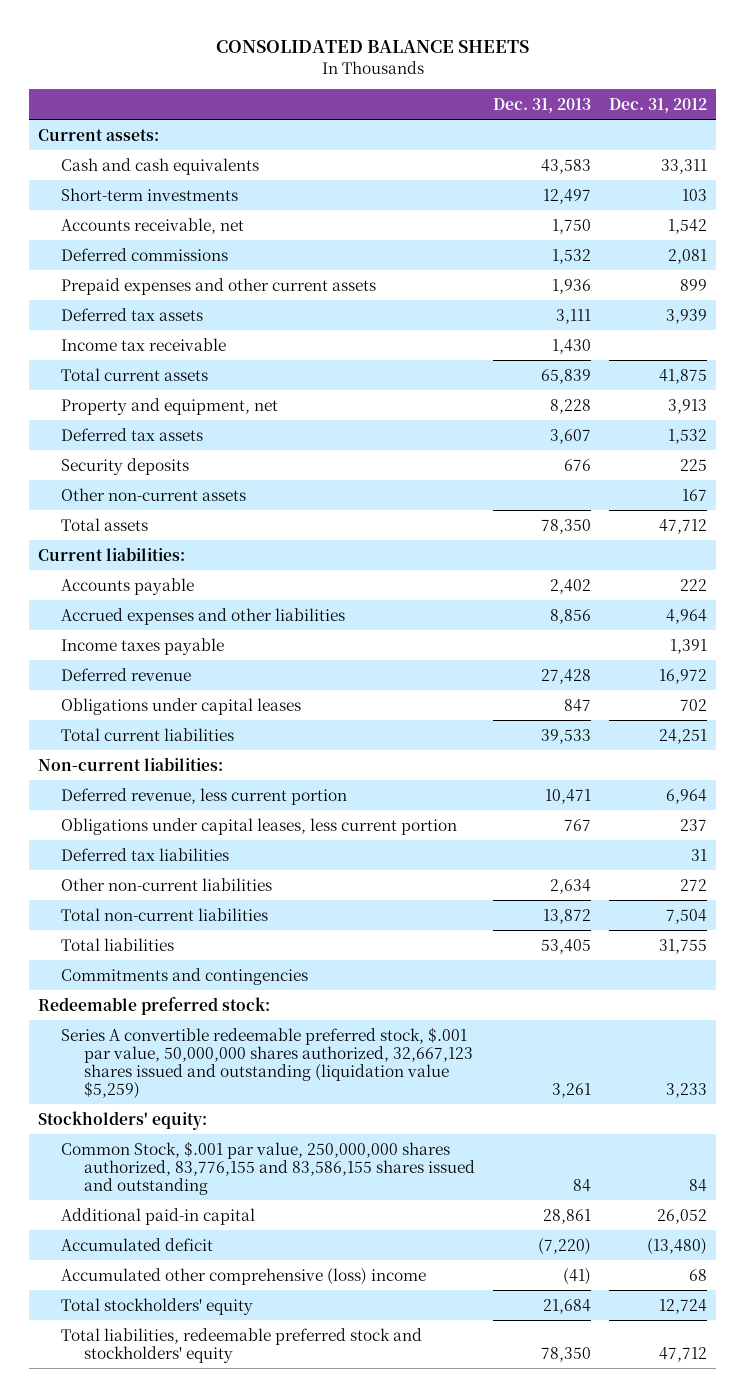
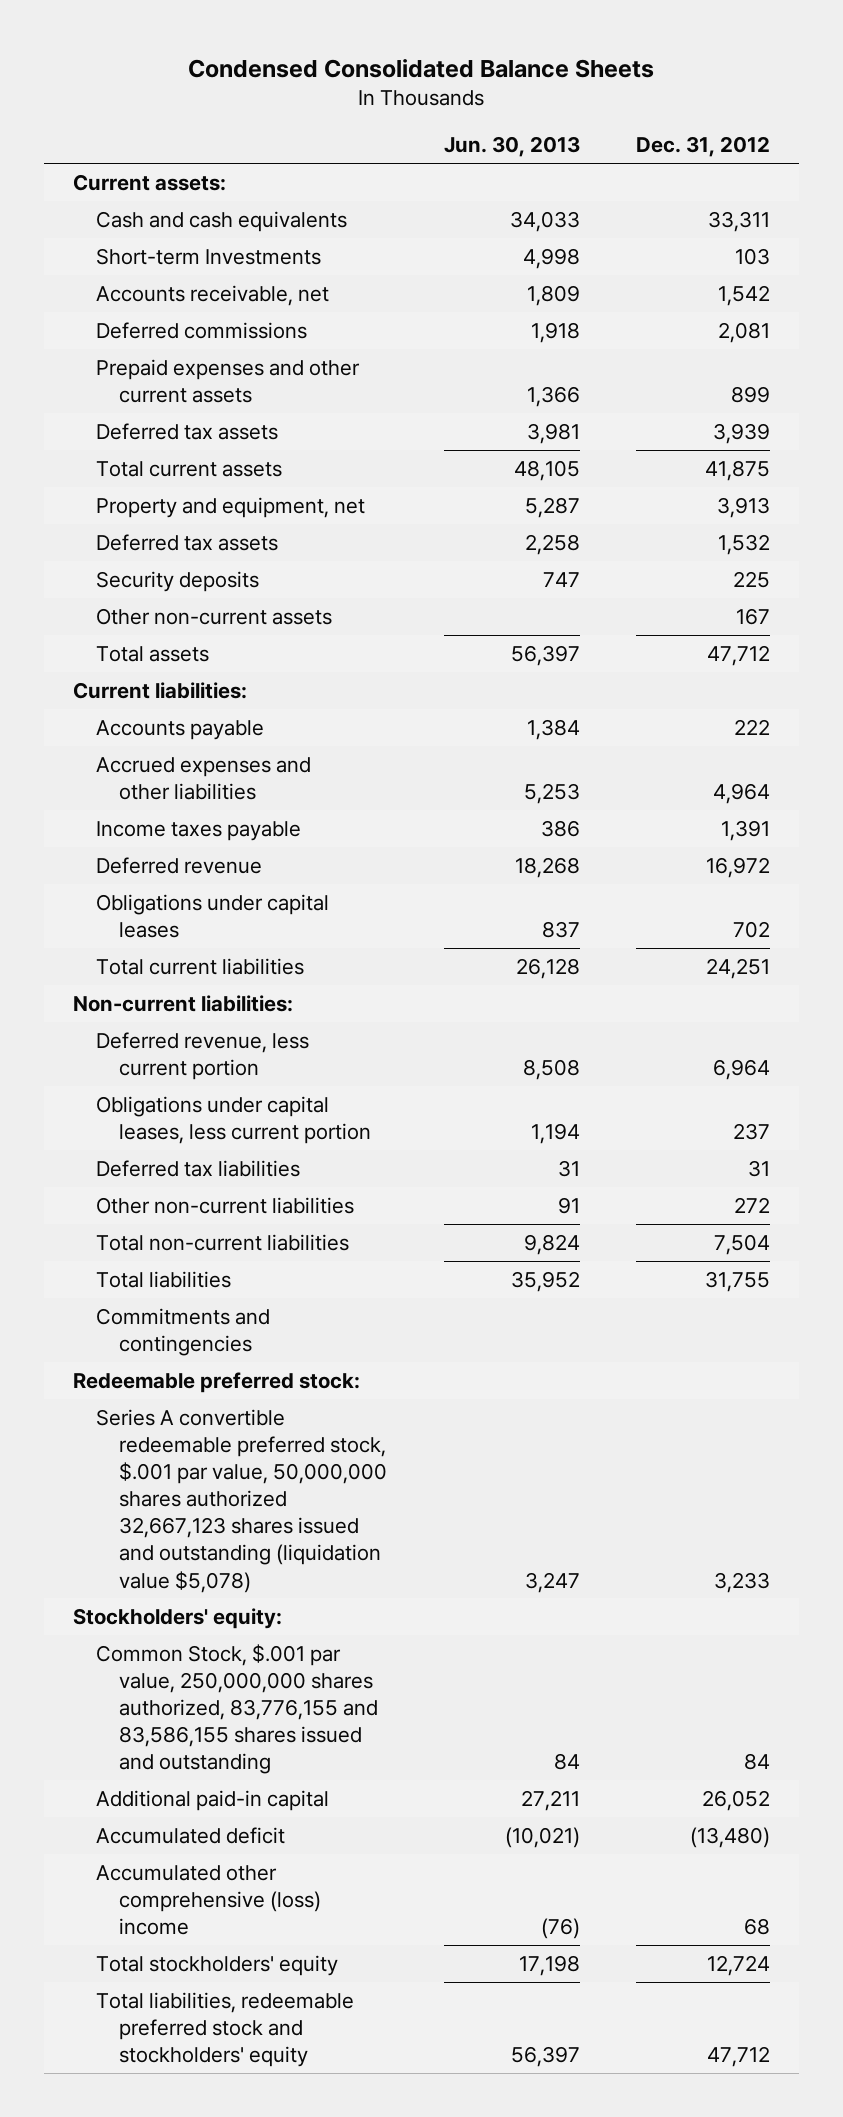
- CONSOLIDATED BALANCE SHEETS
+ Condensed Consolidated Balance Sheets
- | Dec. 31, 2013 | Dec. 31, 2012
+ | Jun. 30, 2013 | Dec. 31, 2012
- Short-term investments | 12,497 | 103
+ Short-term Investments | 4,998 | 103
- Income tax receivable | 1,430 |
- Series A convertible redeemable preferred stock, $.001 par value, 50,000,000 shares authorized, 32,667,123 shares issued and outstanding (liquidation value $5,259) | 3,261 | 3,233
+ Series A convertible redeemable preferred stock, $.001 par value, 50,000,000 shares authorized 32,667,123 shares issued and outstanding (liquidation value $5,078) | 3,247 | 3,233

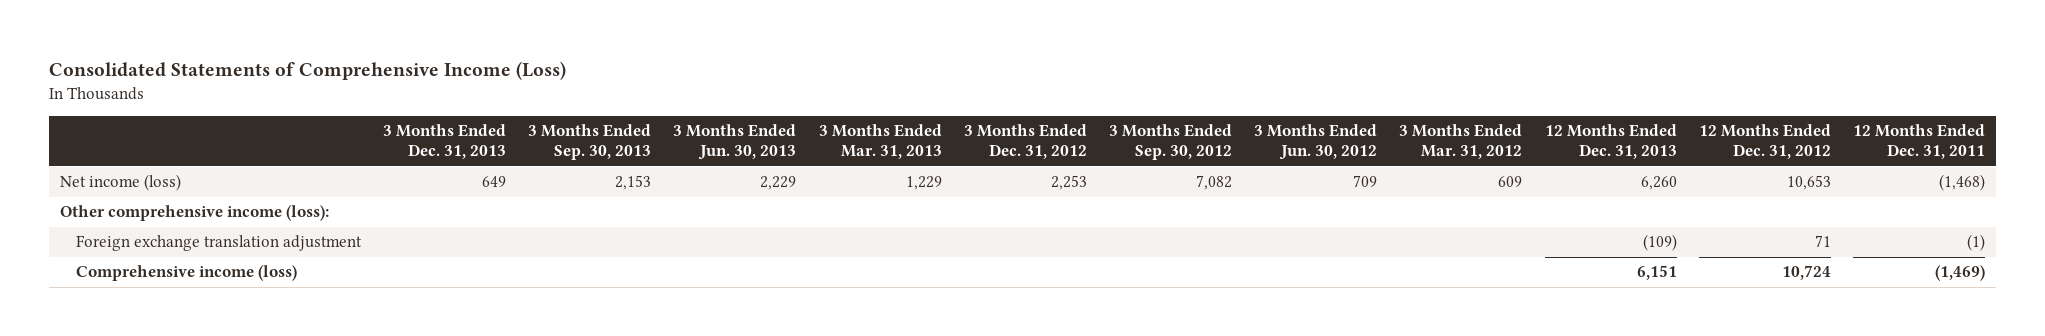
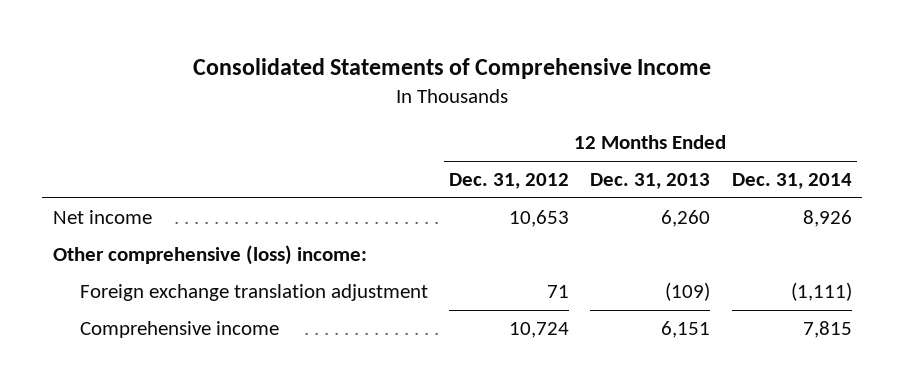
- Consolidated Statements of Comprehensive Income (Loss)
+ Consolidated Statements of Comprehensive Income
- | 3 Months Ended Dec. 31, 2013 | 3 Months Ended Sep. 30, 2013 | 3 Months Ended Jun. 30, 2013 | 3 Months Ended Mar. 31, 2013 | 3 Months Ended Dec. 31, 2012 | 3 Months Ended Sep. 30, 2012 | 3 Months Ended Jun. 30, 2012 | 3 Months Ended Mar. 31, 2012 | 12 Months Ended Dec. 31, 2013 | 12 Months Ended Dec. 31, 2012 | 12 Months Ended Dec. 31, 2011
+ | 12 Months Ended Dec. 31, 2012 | 12 Months Ended Dec. 31, 2013 | 12 Months Ended Dec. 31, 2014
- Net income (loss) | 649 | 2,153 | 2,229 | 1,229 | 2,253 | 7,082 | 709 | 609 | 6,260 | 10,653 | (1,468)
- Other comprehensive income (loss):
+ Net income | 10,653 | 6,260 | 8,926
+ Other comprehensive (loss) income:
- Comprehensive income (loss) | | | | | | | | | 6,151 | 10,724 | (1,469)
+ Comprehensive income | 10,724 | 6,151 | 7,815

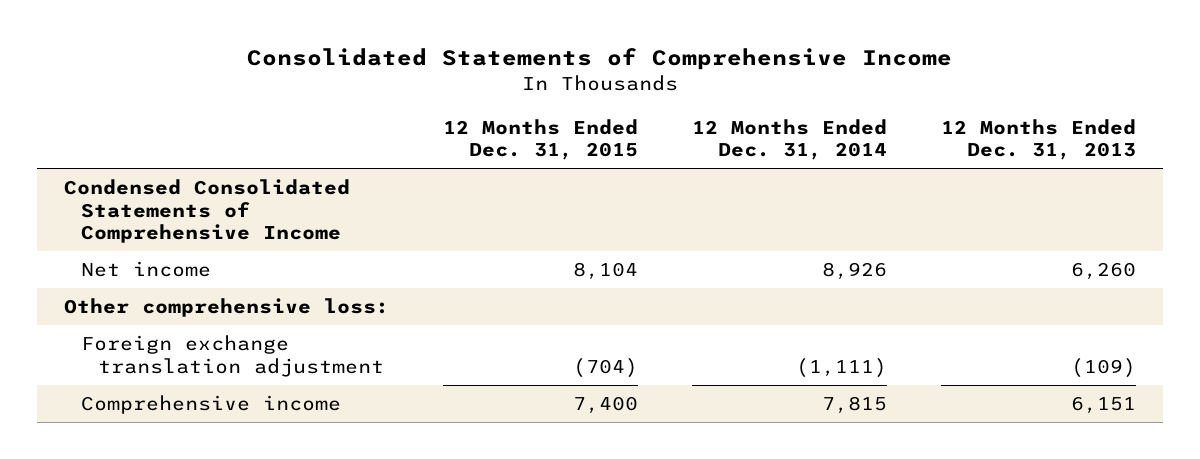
- | 12 Months Ended Dec. 31, 2012 | 12 Months Ended Dec. 31, 2013 | 12 Months Ended Dec. 31, 2014
+ | 12 Months Ended Dec. 31, 2015 | 12 Months Ended Dec. 31, 2014 | 12 Months Ended Dec. 31, 2013
+ Condensed Consolidated Statements of Comprehensive Income
- Other comprehensive (loss) income:
+ Other comprehensive loss:

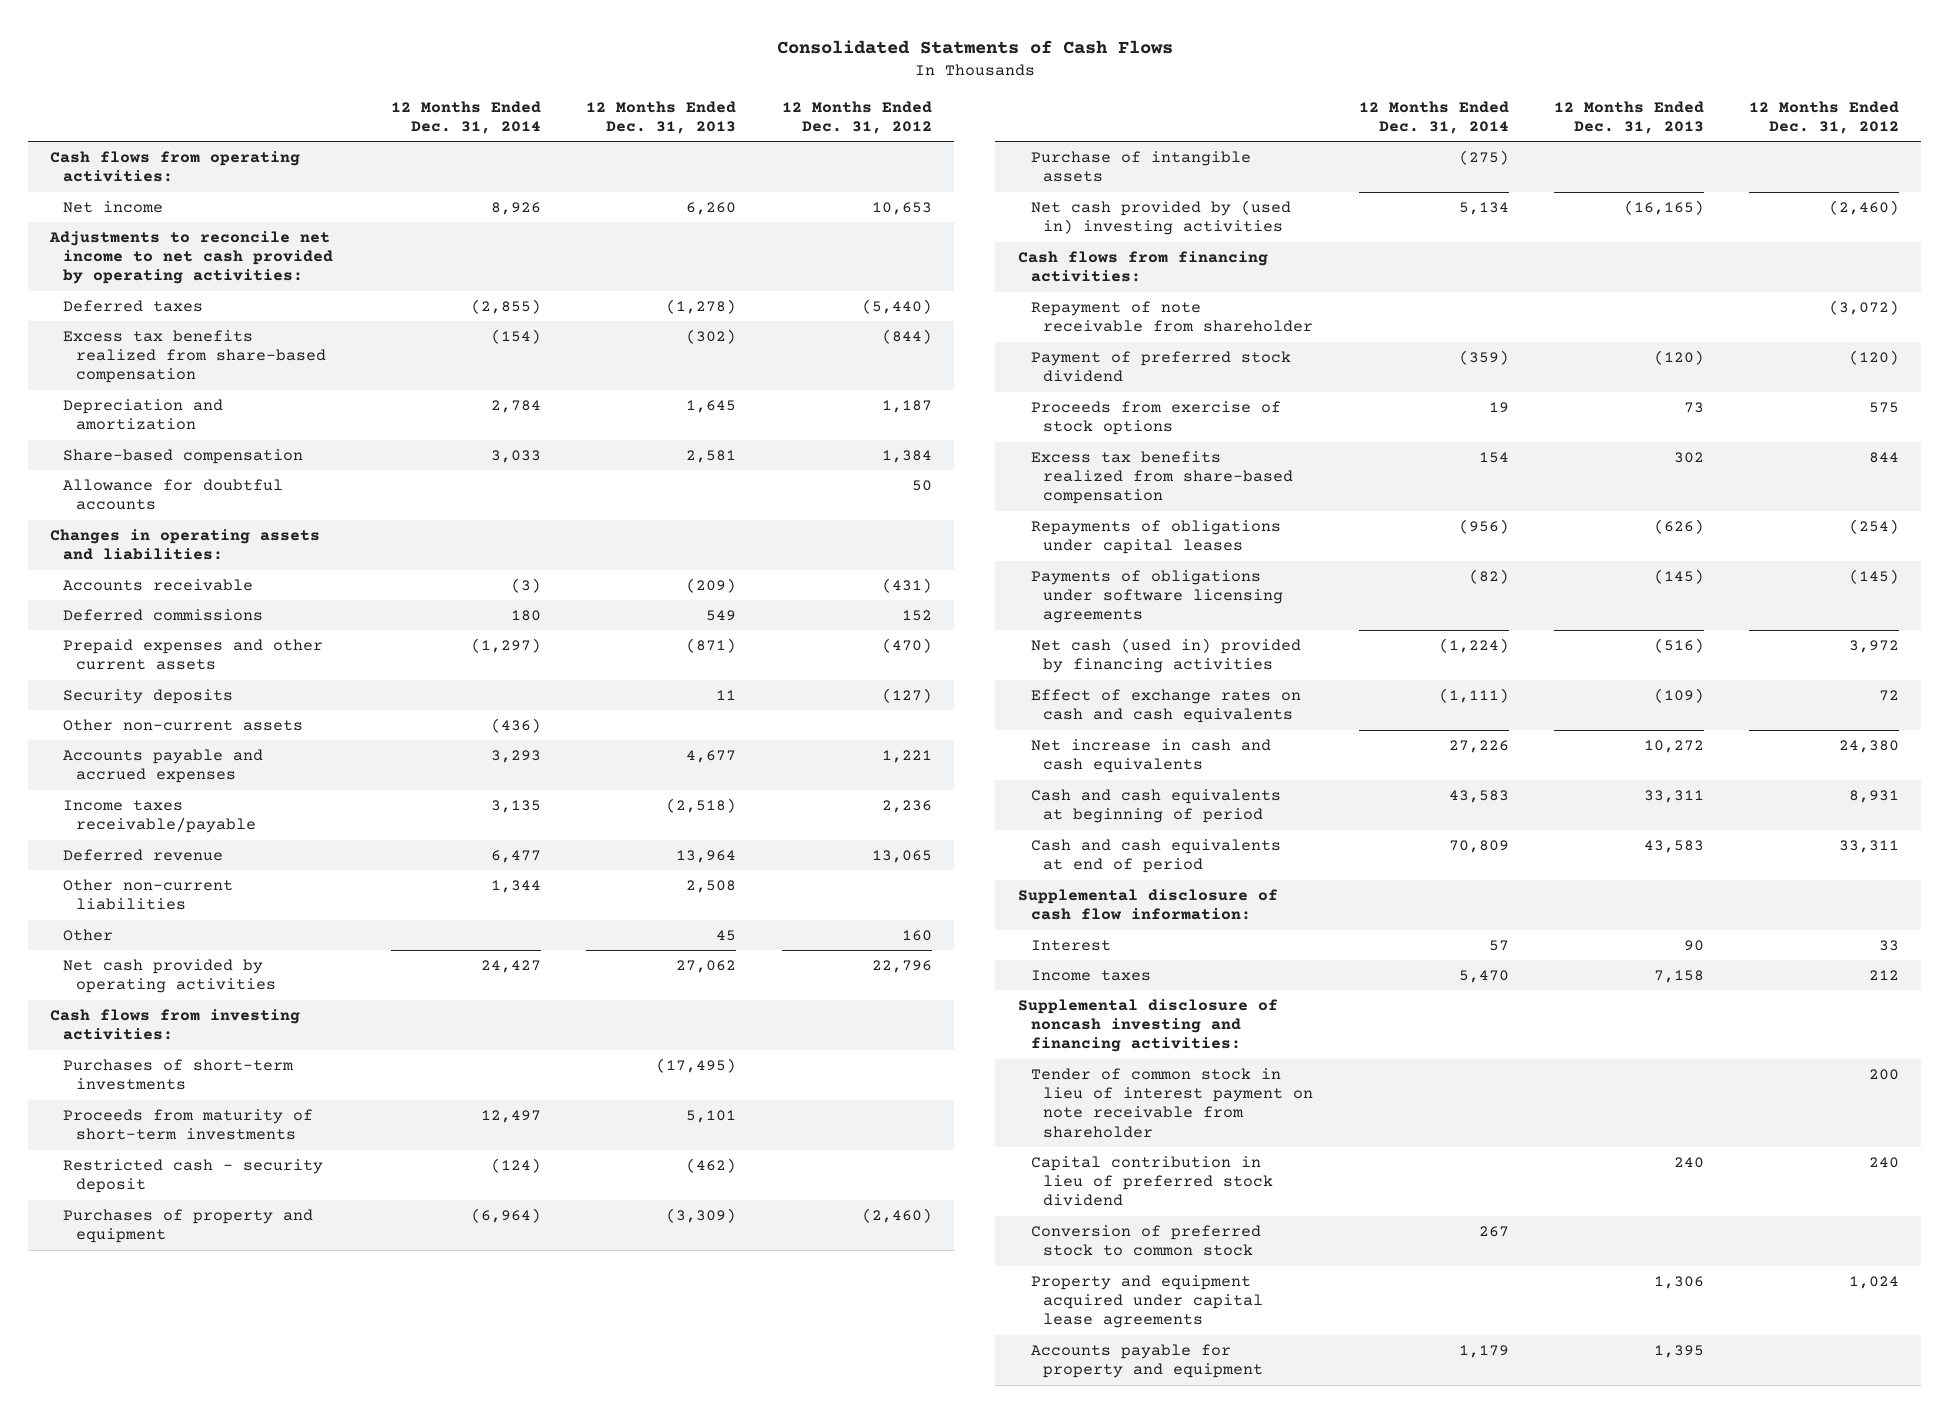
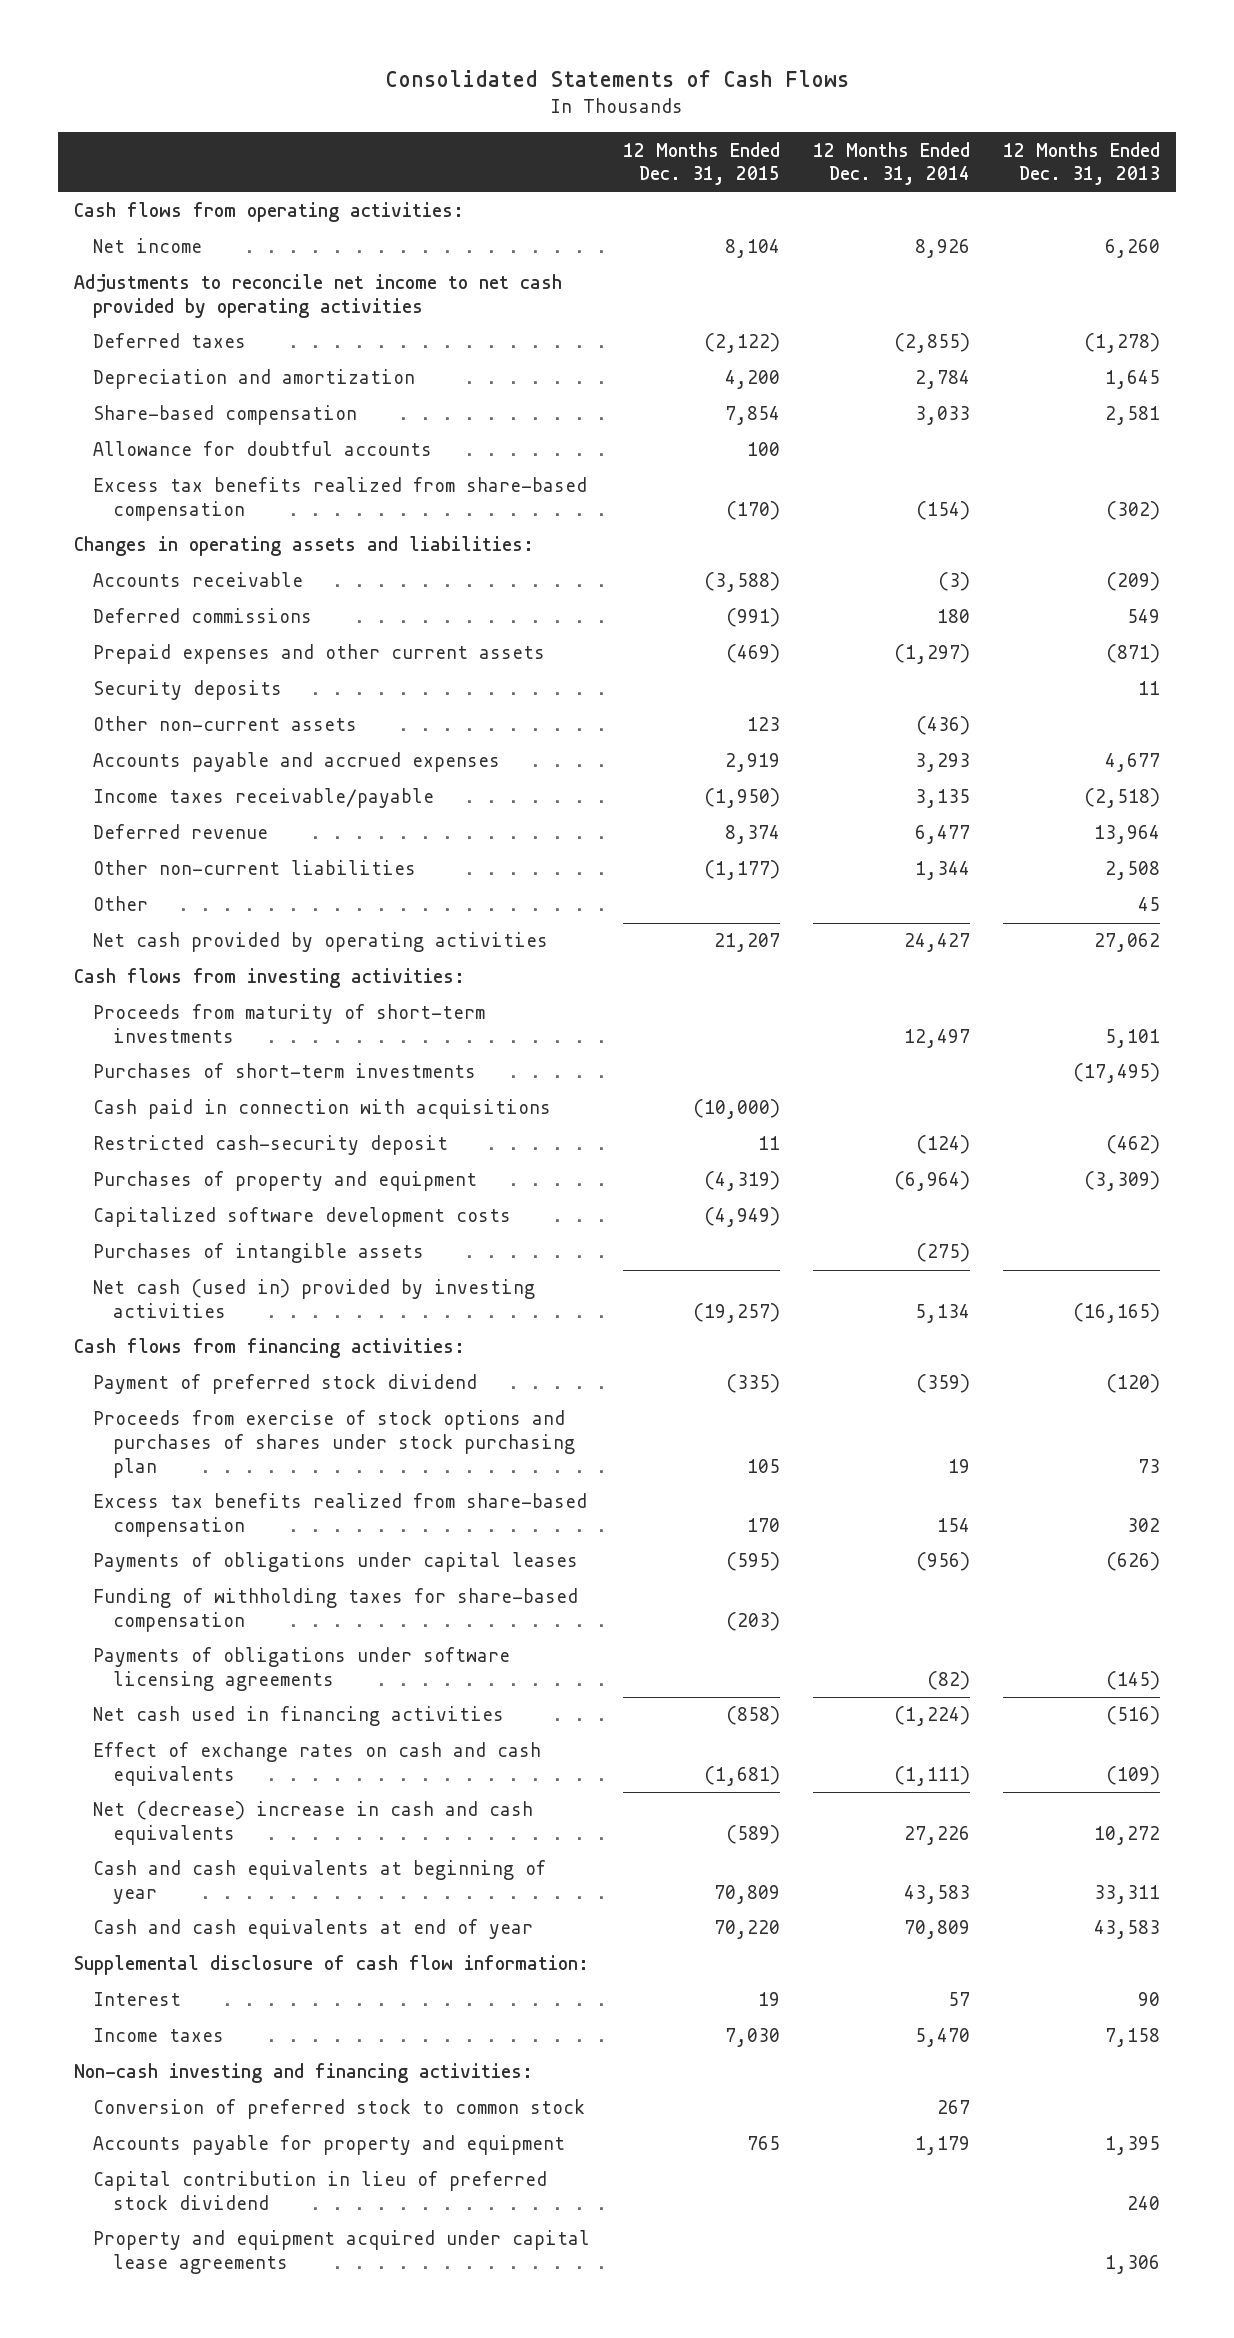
- Consolidated Statments of Cash Flows
+ Consolidated Statements of Cash Flows
- | 12 Months Ended Dec. 31, 2014 | 12 Months Ended Dec. 31, 2013 | 12 Months Ended Dec. 31, 2012
+ | 12 Months Ended Dec. 31, 2015 | 12 Months Ended Dec. 31, 2014 | 12 Months Ended Dec. 31, 2013
- Adjustments to reconcile net income to net cash provided by operating activities:
+ Adjustments to reconcile net income to net cash provided by operating activities
moved down: Excess tax benefits realized from share-based compensation | (170) | (154) | (302)
- Restricted cash - security deposit | (124) | (462) |
moved down: Purchases of short-term investments | | | (17,495)
+ Cash paid in connection with acquisitions | (10,000) | |
+ Restricted cash-security deposit | 11 | (124) | (462)
- Purchase of intangible assets | (275) | |
- Net cash provided by (used in) investing activities | 5,134 | (16,165) | (2,460)
+ Capitalized software development costs | (4,949) | |
+ Purchases of intangible assets | | (275) |
+ Net cash (used in) provided by investing activities | (19,257) | 5,134 | (16,165)
- Repayment of note receivable from shareholder | | | (3,072)
- Proceeds from exercise of stock options | 19 | 73 | 575
+ Proceeds from exercise of stock options and purchases of shares under stock purchasing plan | 105 | 19 | 73
- Repayments of obligations under capital leases | (956) | (626) | (254)
+ Payments of obligations under capital leases | (595) | (956) | (626)
+ Funding of withholding taxes for share-based compensation | (203) | |
- Net cash (used in) provided by financing activities | (1,224) | (516) | 3,972
+ Net cash used in financing activities | (858) | (1,224) | (516)
- Net increase in cash and cash equivalents | 27,226 | 10,272 | 24,380
- Cash and cash equivalents at beginning of period | 43,583 | 33,311 | 8,931
- Cash and cash equivalents at end of period | 70,809 | 43,583 | 33,311
+ Net (decrease) increase in cash and cash equivalents | (589) | 27,226 | 10,272
+ Cash and cash equivalents at beginning of year | 70,809 | 43,583 | 33,311
+ Cash and cash equivalents at end of year | 70,220 | 70,809 | 43,583
- Supplemental disclosure of noncash investing and financing activities:
- Tender of common stock in lieu of interest payment on note receivable from shareholder | | | 200
+ Non-cash investing and financing activities:
moved down: Capital contribution in lieu of preferred stock dividend | | | 240
moved down: Property and equipment acquired under capital lease agreements | | | 1,306

